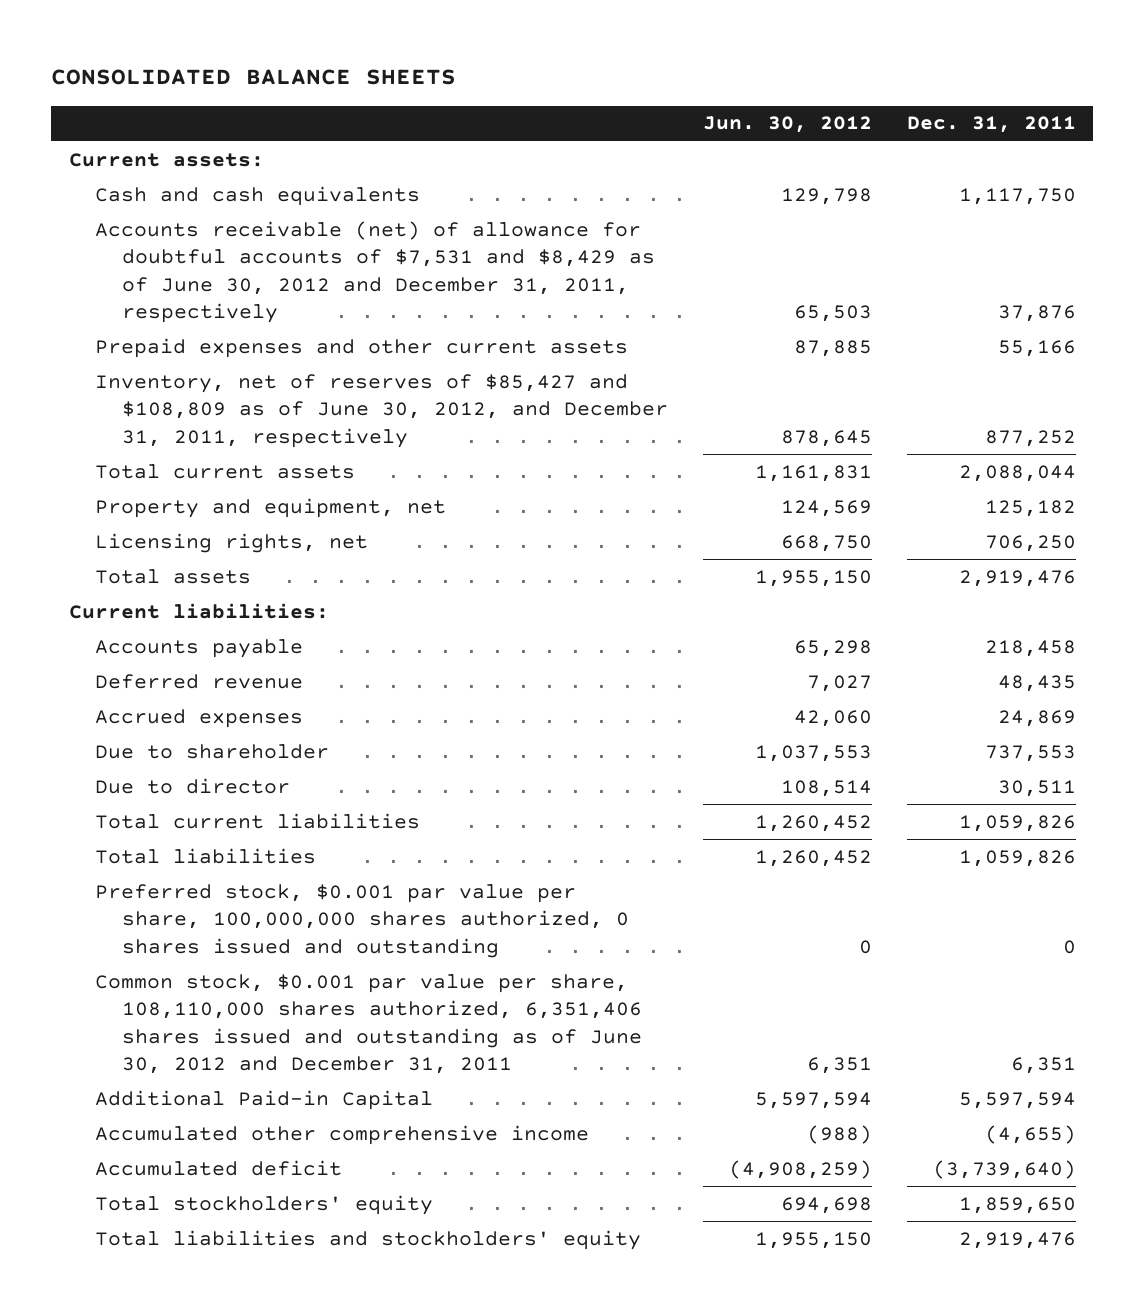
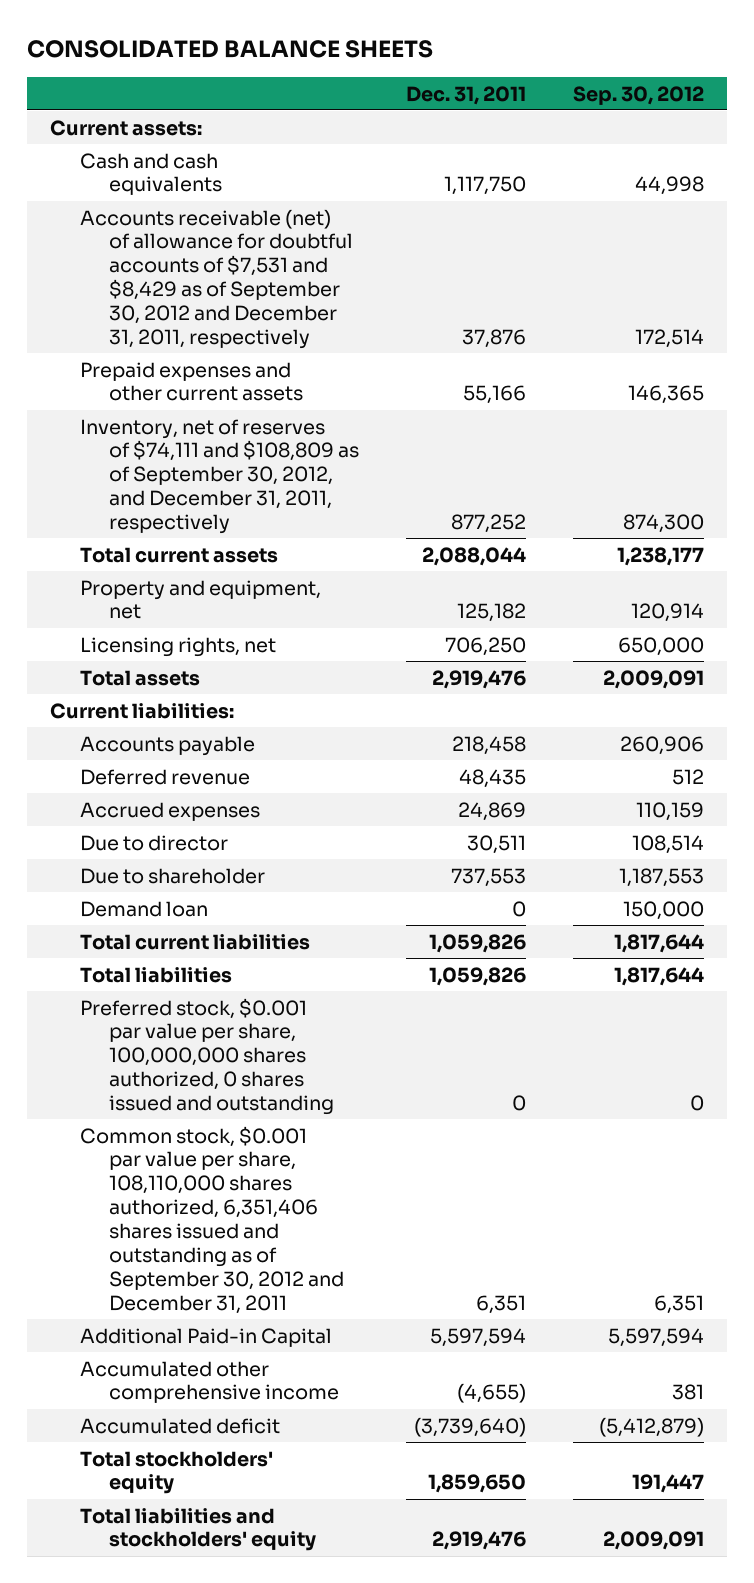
- | Jun. 30, 2012 | Dec. 31, 2011
+ | Dec. 31, 2011 | Sep. 30, 2012
- Accounts receivable (net) of allowance for doubtful accounts of $7,531 and $8,429 as of June 30, 2012 and December 31, 2011, respectively | 65,503 | 37,876
+ Accounts receivable (net) of allowance for doubtful accounts of $7,531 and $8,429 as of September 30, 2012 and December 31, 2011, respectively | 37,876 | 172,514
- Inventory, net of reserves of $85,427 and $108,809 as of June 30, 2012, and December 31, 2011, respectively | 878,645 | 877,252
+ Inventory, net of reserves of $74,111 and $108,809 as of September 30, 2012, and December 31, 2011, respectively | 877,252 | 874,300
moved down: Due to shareholder | 737,553 | 1,187,553
+ Demand loan | 0 | 150,000
- Common stock, $0.001 par value per share, 108,110,000 shares authorized, 6,351,406 shares issued and outstanding as of June 30, 2012 and December 31, 2011 | 6,351 | 6,351
+ Common stock, $0.001 par value per share, 108,110,000 shares authorized, 6,351,406 shares issued and outstanding as of September 30, 2012 and December 31, 2011 | 6,351 | 6,351

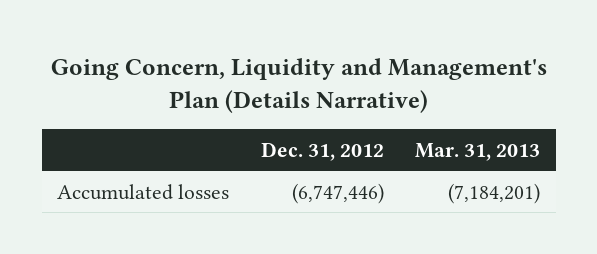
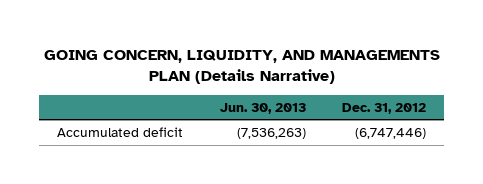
- Going Concern, Liquidity and Management's Plan (Details Narrative)
+ GOING CONCERN, LIQUIDITY, AND MANAGEMENTS PLAN (Details Narrative)
- | Dec. 31, 2012 | Mar. 31, 2013
+ | Jun. 30, 2013 | Dec. 31, 2012
- Accumulated losses | (6,747,446) | (7,184,201)
+ Accumulated deficit | (7,536,263) | (6,747,446)

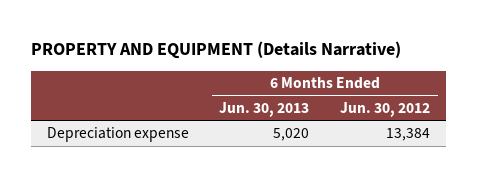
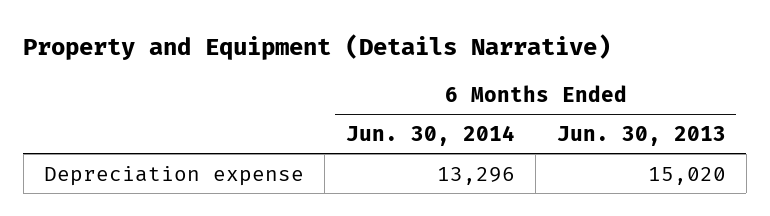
- PROPERTY AND EQUIPMENT (Details Narrative)
+ Property and Equipment (Details Narrative)
- | 6 Months Ended Jun. 30, 2013 | 6 Months Ended Jun. 30, 2012
+ | 6 Months Ended Jun. 30, 2014 | 6 Months Ended Jun. 30, 2013
- Depreciation expense | 5,020 | 13,384
+ Depreciation expense | 13,296 | 15,020

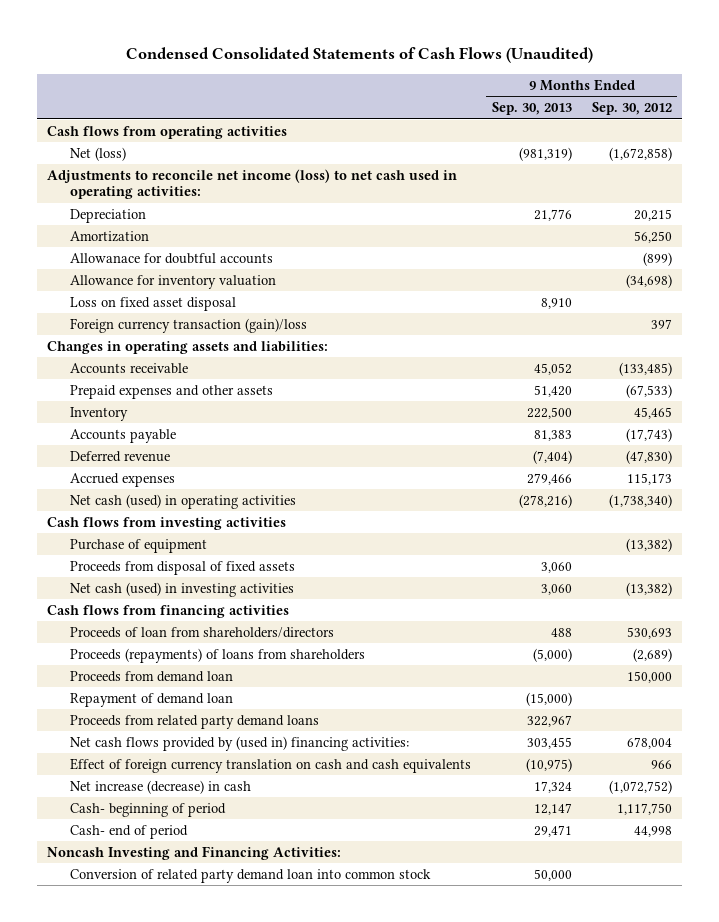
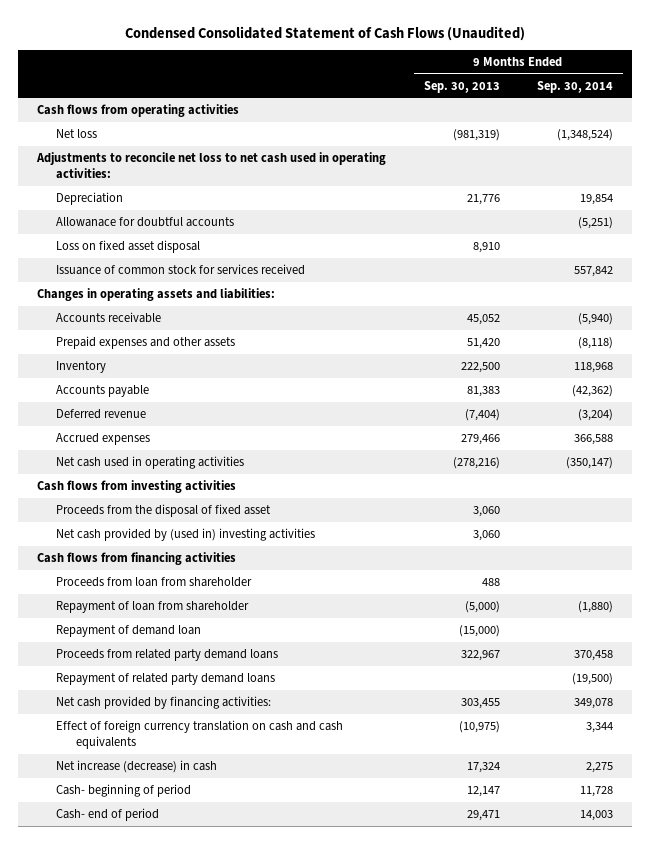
- Condensed Consolidated Statements of Cash Flows (Unaudited)
+ Condensed Consolidated Statement of Cash Flows (Unaudited)
- | 9 Months Ended Sep. 30, 2013 | 9 Months Ended Sep. 30, 2012
+ | 9 Months Ended Sep. 30, 2013 | 9 Months Ended Sep. 30, 2014
- Net (loss) | (981,319) | (1,672,858)
- Adjustments to reconcile net income (loss) to net cash used in operating activities:
+ Net loss | (981,319) | (1,348,524)
+ Adjustments to reconcile net loss to net cash used in operating activities:
- Amortization | | 56,250
- Allowance for inventory valuation | | (34,698)
- Foreign currency transaction (gain)/loss | | 397
+ Issuance of common stock for services received | | 557,842
- Net cash (used) in operating activities | (278,216) | (1,738,340)
+ Net cash used in operating activities | (278,216) | (350,147)
- Purchase of equipment | | (13,382)
- Proceeds from disposal of fixed assets | 3,060 |
- Net cash (used) in investing activities | 3,060 | (13,382)
+ Proceeds from the disposal of fixed asset | 3,060 |
+ Net cash provided by (used in) investing activities | 3,060 |
- Proceeds of loan from shareholders/directors | 488 | 530,693
- Proceeds (repayments) of loans from shareholders | (5,000) | (2,689)
- Proceeds from demand loan | | 150,000
+ Proceeds from loan from shareholder | 488 |
+ Repayment of loan from shareholder | (5,000) | (1,880)
- Net cash flows provided by (used in) financing activities: | 303,455 | 678,004
+ Repayment of related party demand loans | | (19,500)
+ Net cash provided by financing activities: | 303,455 | 349,078
- Noncash Investing and Financing Activities:
- Conversion of related party demand loan into common stock | 50,000 |

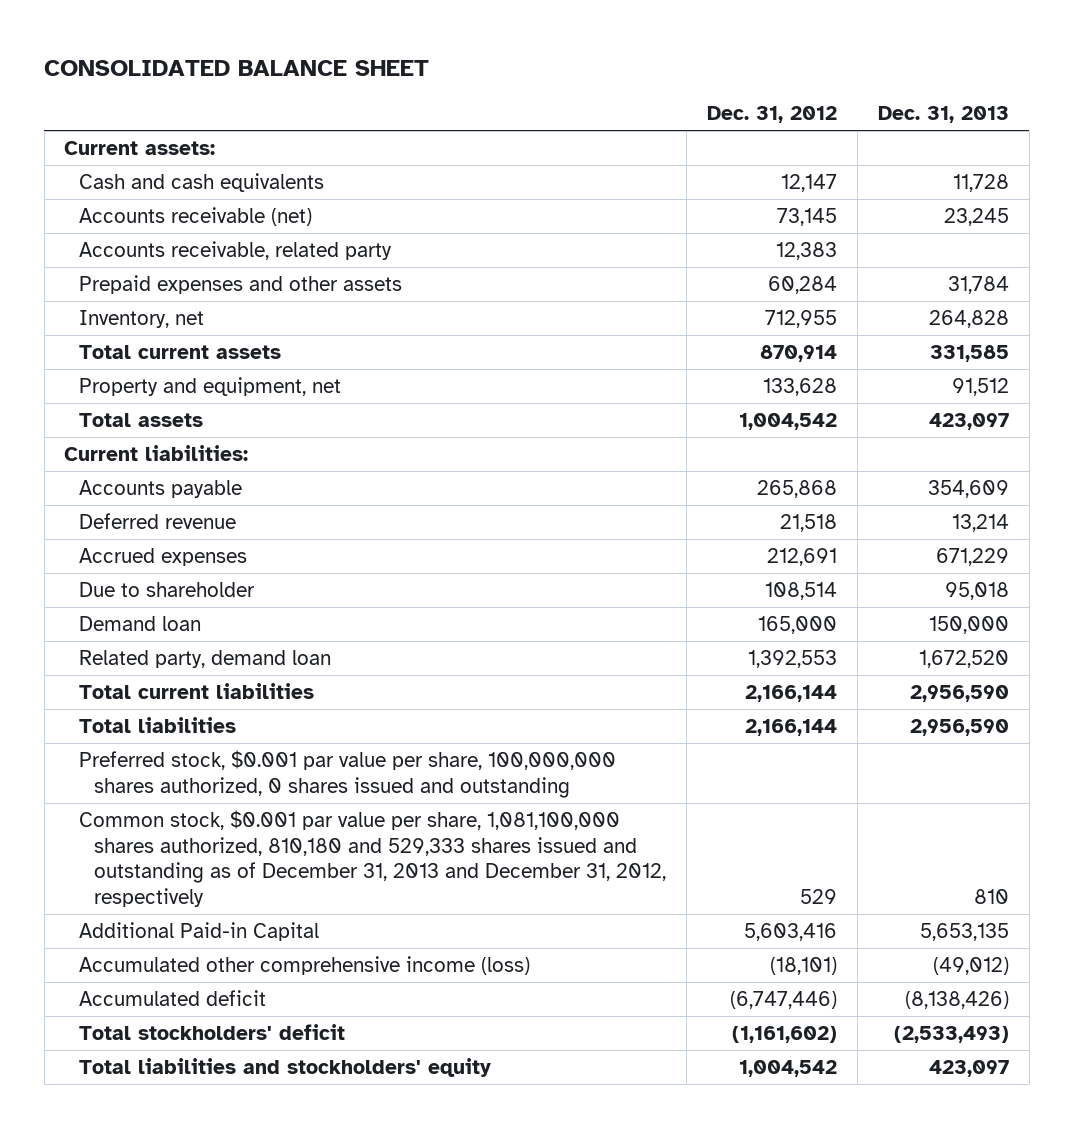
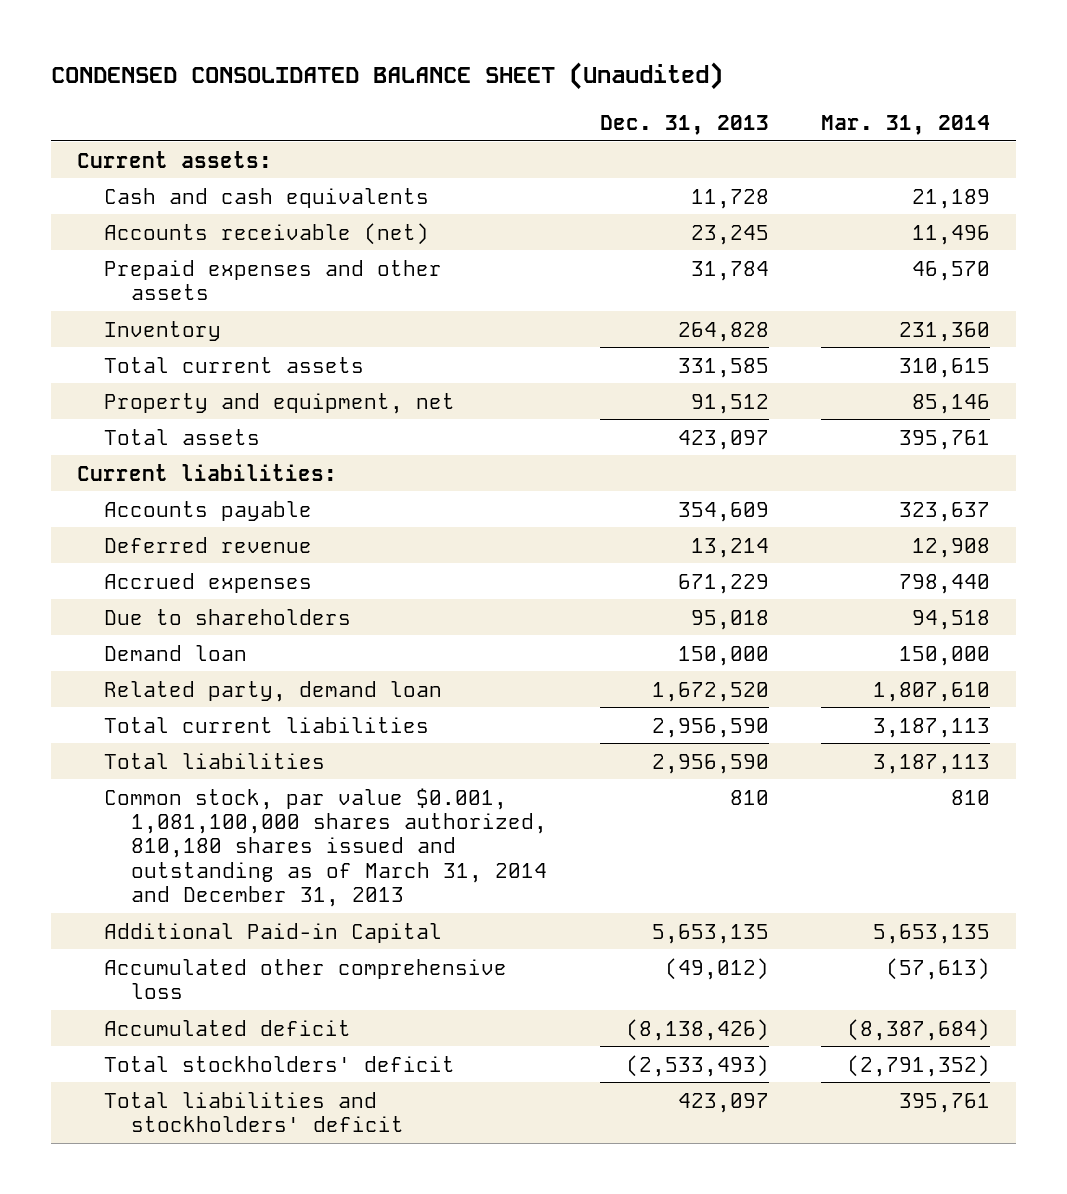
- CONSOLIDATED BALANCE SHEET
+ CONDENSED CONSOLIDATED BALANCE SHEET (Unaudited)
- | Dec. 31, 2012 | Dec. 31, 2013
+ | Dec. 31, 2013 | Mar. 31, 2014
- Accounts receivable, related party | 12,383 |
- Inventory, net | 712,955 | 264,828
+ Inventory | 264,828 | 231,360
- Due to shareholder | 108,514 | 95,018
+ Due to shareholders | 95,018 | 94,518
- Preferred stock, $0.001 par value per share, 100,000,000 shares authorized, 0 shares issued and outstanding
- Common stock, $0.001 par value per share, 1,081,100,000 shares authorized, 810,180 and 529,333 shares issued and outstanding as of December 31, 2013 and December 31, 2012, respectively | 529 | 810
+ Common stock, par value $0.001, 1,081,100,000 shares authorized, 810,180 shares issued and outstanding as of March 31, 2014 and December 31, 2013 | 810 | 810
- Accumulated other comprehensive income (loss) | (18,101) | (49,012)
+ Accumulated other comprehensive loss | (49,012) | (57,613)
- Total liabilities and stockholders' equity | 1,004,542 | 423,097
+ Total liabilities and stockholders' deficit | 423,097 | 395,761

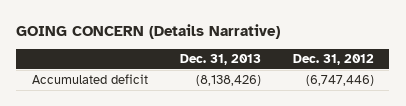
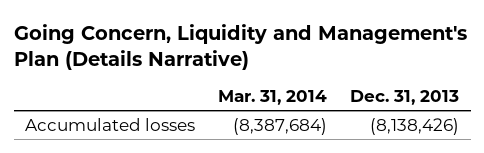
- GOING CONCERN (Details Narrative)
+ Going Concern, Liquidity and Management's Plan (Details Narrative)
- | Dec. 31, 2013 | Dec. 31, 2012
+ | Mar. 31, 2014 | Dec. 31, 2013
- Accumulated deficit | (8,138,426) | (6,747,446)
+ Accumulated losses | (8,387,684) | (8,138,426)

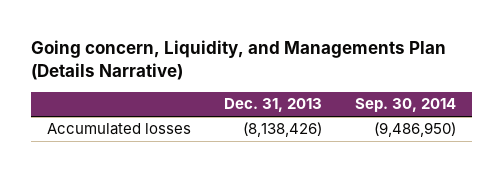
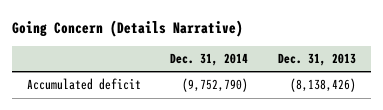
- Going concern, Liquidity, and Managements Plan (Details Narrative)
+ Going Concern (Details Narrative)
- | Dec. 31, 2013 | Sep. 30, 2014
+ | Dec. 31, 2014 | Dec. 31, 2013
- Accumulated losses | (8,138,426) | (9,486,950)
+ Accumulated deficit | (9,752,790) | (8,138,426)

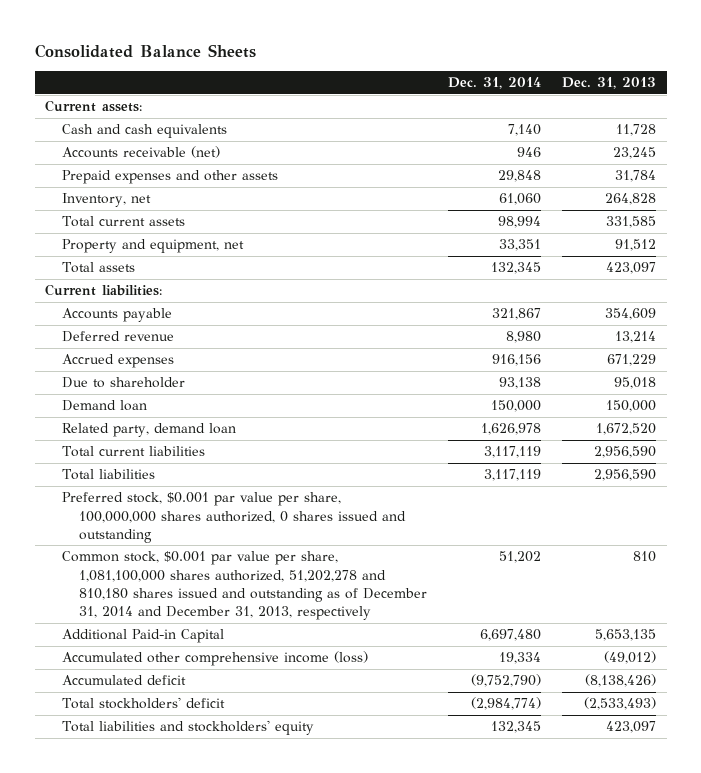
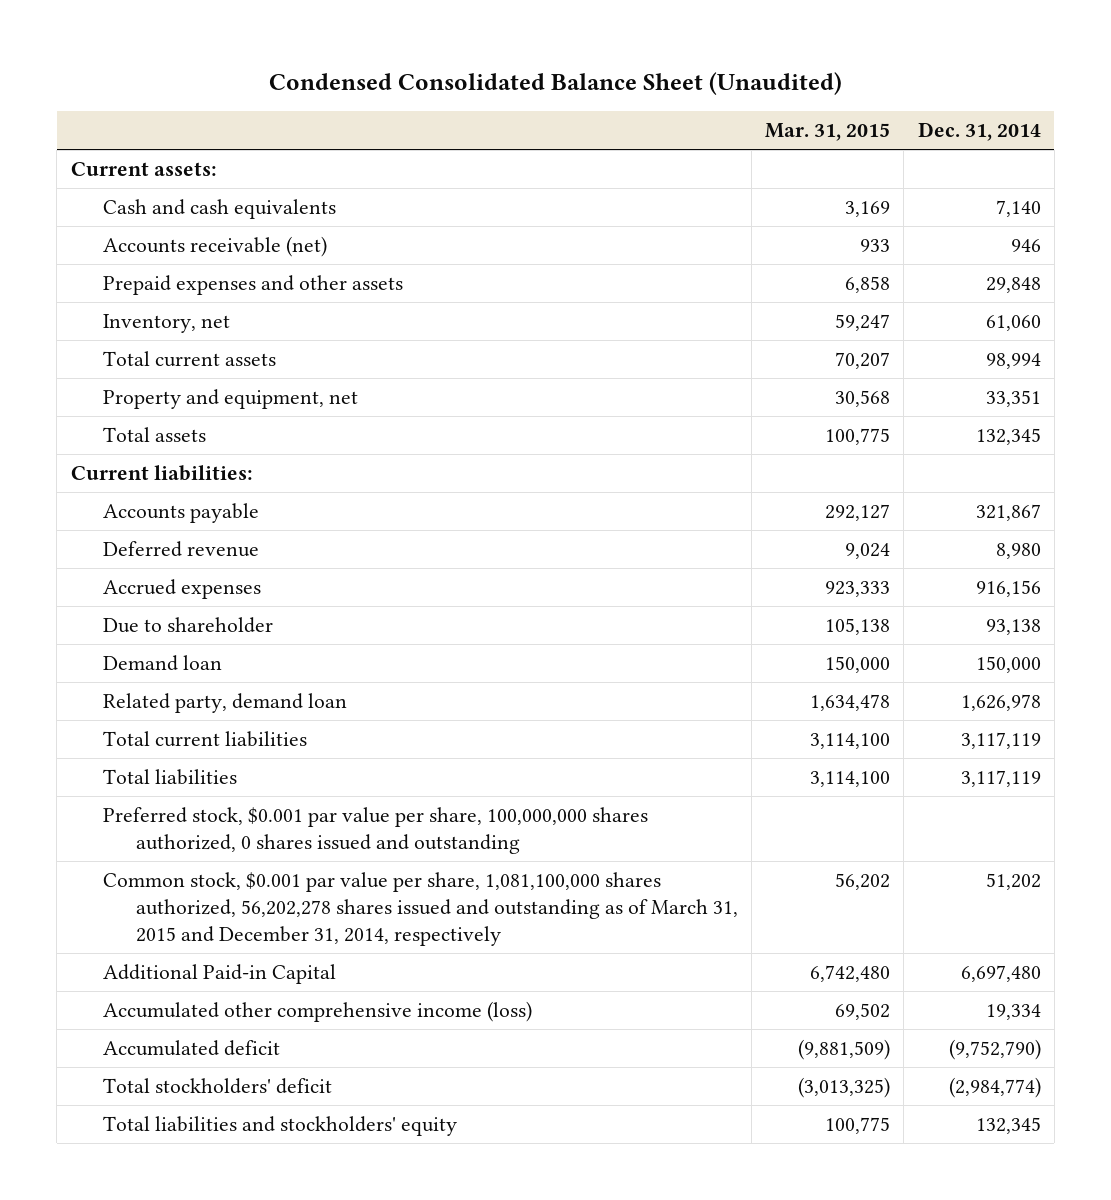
- Consolidated Balance Sheets
+ Condensed Consolidated Balance Sheet (Unaudited)
- | Dec. 31, 2014 | Dec. 31, 2013
+ | Mar. 31, 2015 | Dec. 31, 2014
- Common stock, $0.001 par value per share, 1,081,100,000 shares authorized, 51,202,278 and 810,180 shares issued and outstanding as of December 31, 2014 and December 31, 2013, respectively | 51,202 | 810
+ Common stock, $0.001 par value per share, 1,081,100,000 shares authorized, 56,202,278 shares issued and outstanding as of March 31, 2015 and December 31, 2014, respectively | 56,202 | 51,202

